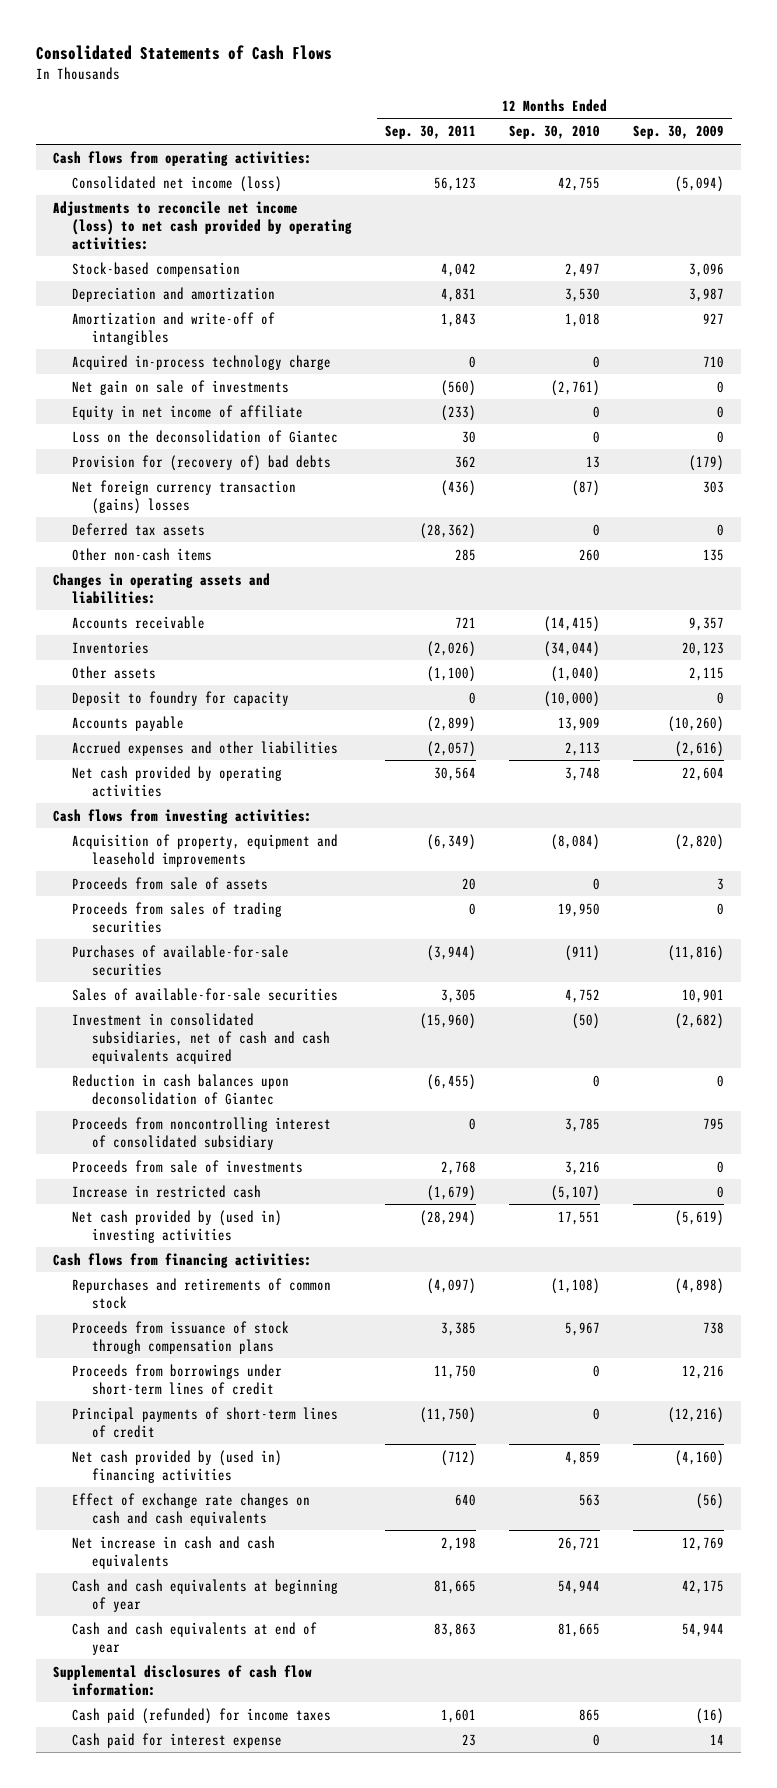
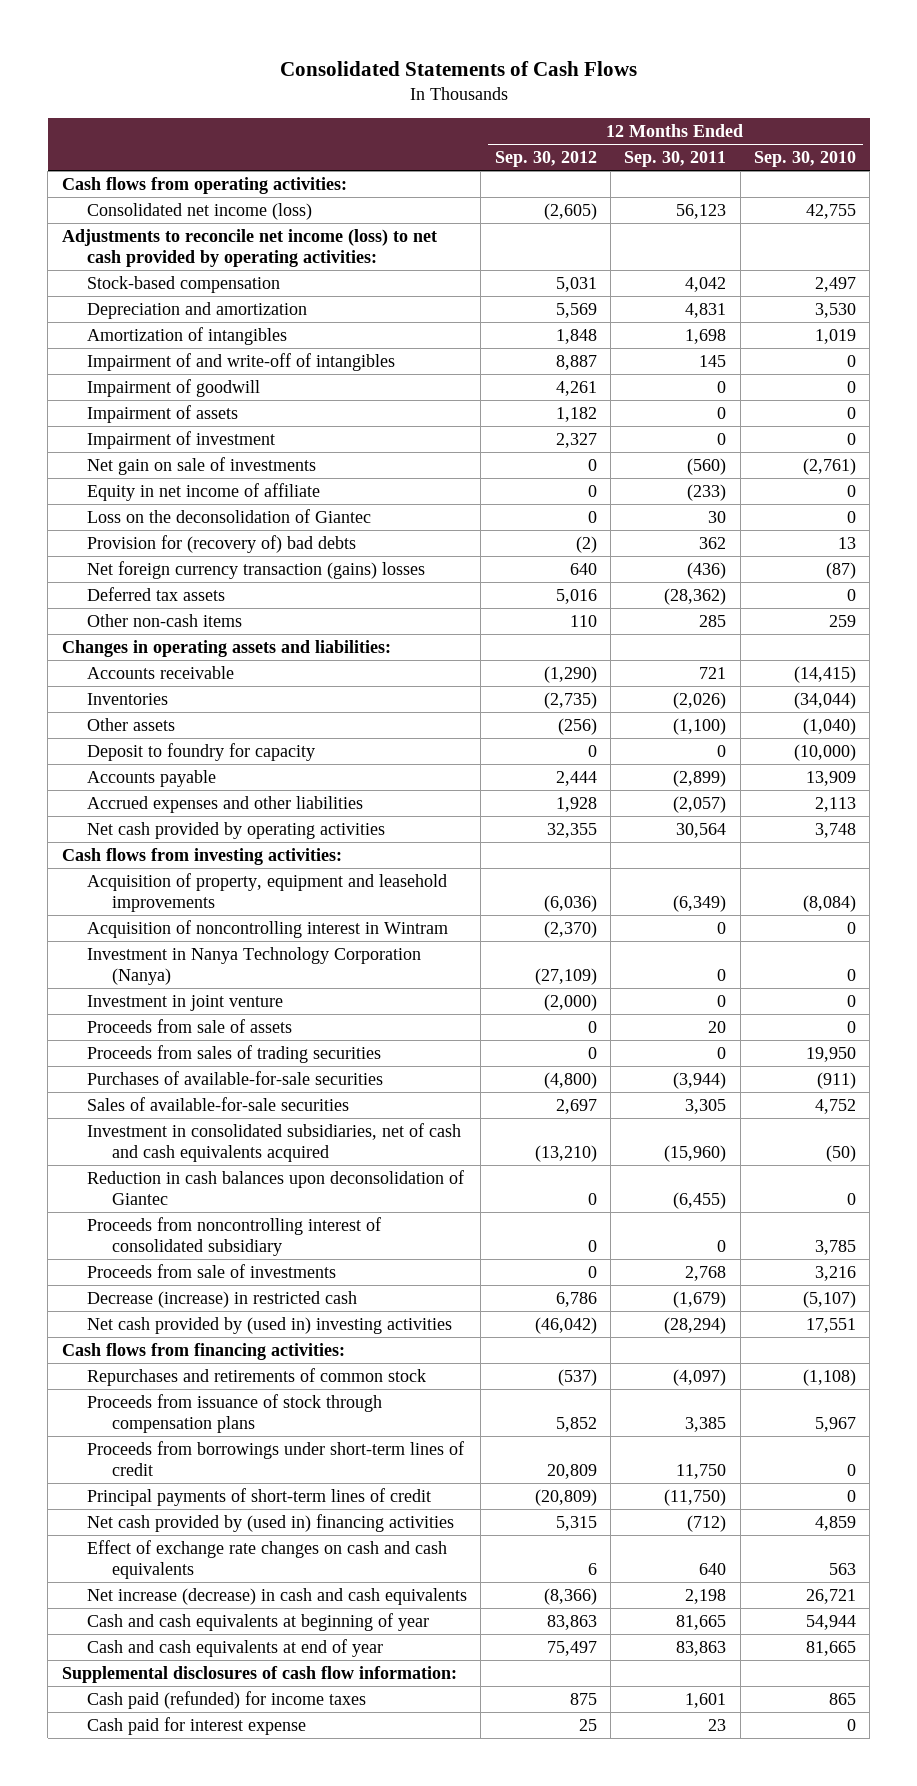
- | 12 Months Ended Sep. 30, 2011 | 12 Months Ended Sep. 30, 2010 | 12 Months Ended Sep. 30, 2009
+ | 12 Months Ended Sep. 30, 2012 | 12 Months Ended Sep. 30, 2011 | 12 Months Ended Sep. 30, 2010
- Amortization and write-off of intangibles | 1,843 | 1,018 | 927
- Acquired in-process technology charge | 0 | 0 | 710
+ Amortization of intangibles | 1,848 | 1,698 | 1,019
+ Impairment of and write-off of intangibles | 8,887 | 145 | 0
+ Impairment of goodwill | 4,261 | 0 | 0
+ Impairment of assets | 1,182 | 0 | 0
+ Impairment of investment | 2,327 | 0 | 0
- Other non-cash items | 285 | 260 | 135
+ Other non-cash items | 110 | 285 | 259
+ Acquisition of noncontrolling interest in Wintram | (2,370) | 0 | 0
+ Investment in Nanya Technology Corporation (Nanya) | (27,109) | 0 | 0
+ Investment in joint venture | (2,000) | 0 | 0
- Increase in restricted cash | (1,679) | (5,107) | 0
+ Decrease (increase) in restricted cash | 6,786 | (1,679) | (5,107)
- Net increase in cash and cash equivalents | 2,198 | 26,721 | 12,769
+ Net increase (decrease) in cash and cash equivalents | (8,366) | 2,198 | 26,721

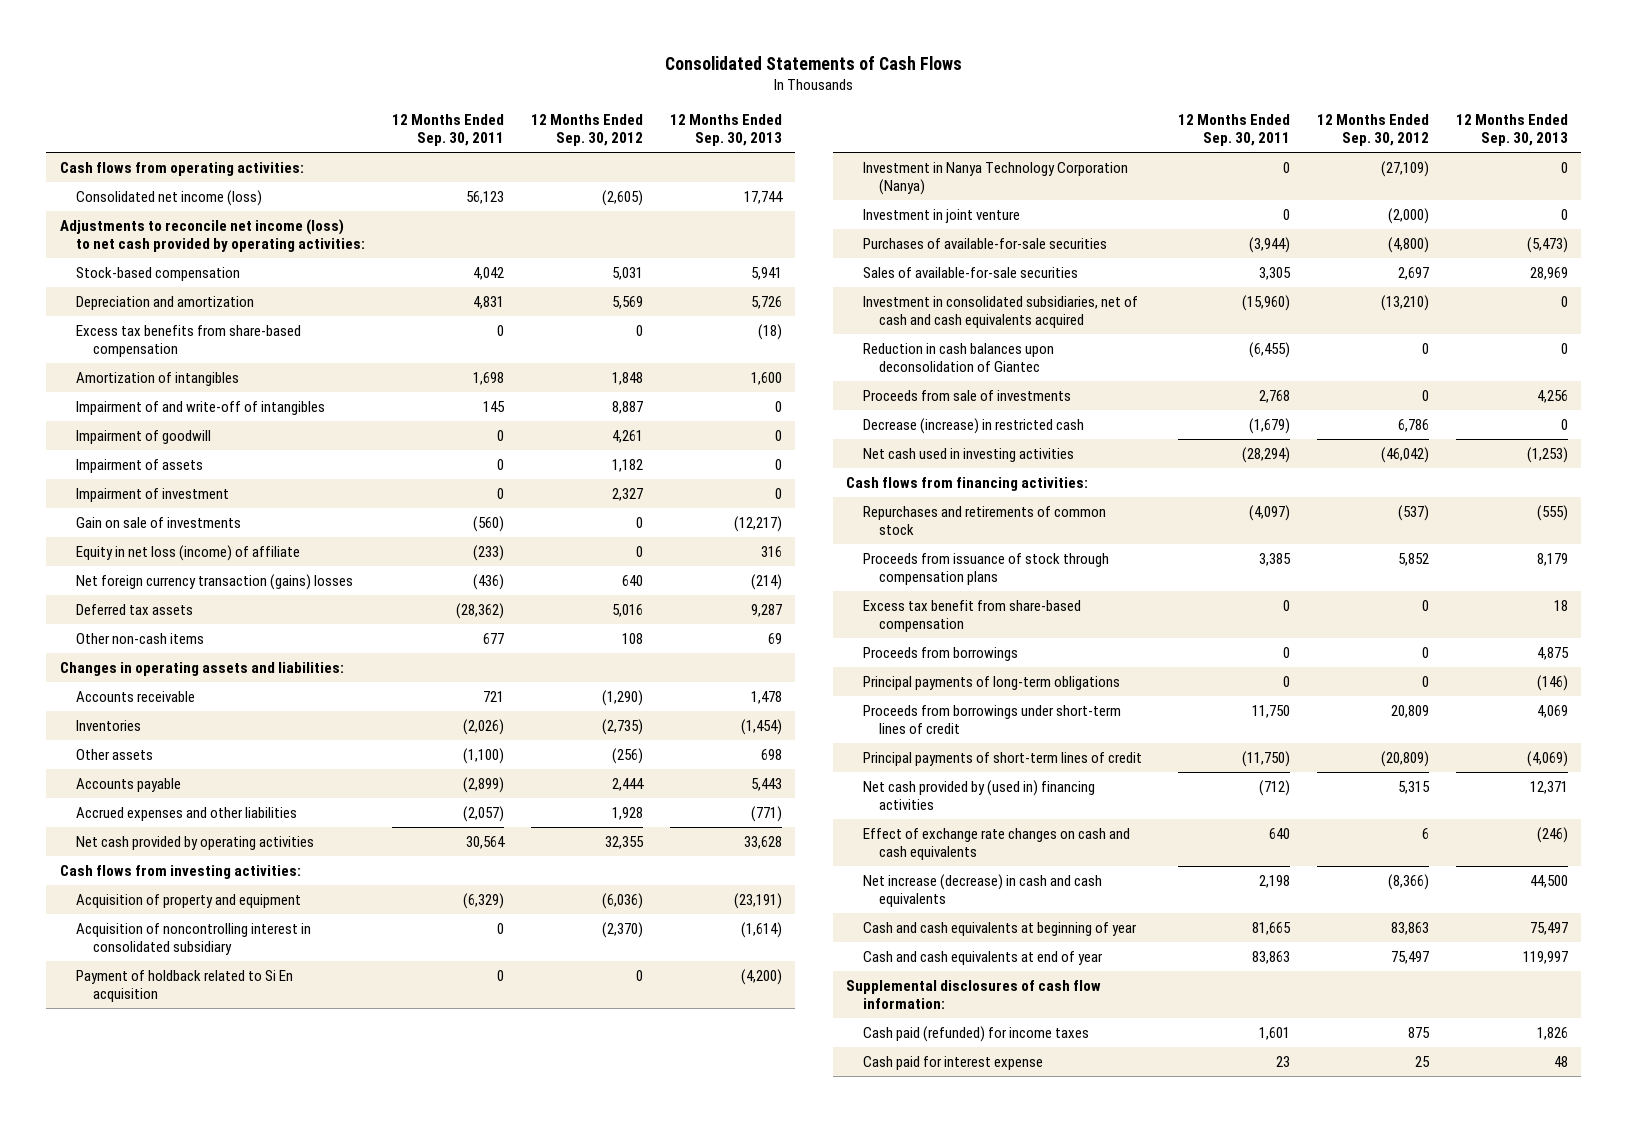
- | 12 Months Ended Sep. 30, 2012 | 12 Months Ended Sep. 30, 2011 | 12 Months Ended Sep. 30, 2010
+ | 12 Months Ended Sep. 30, 2011 | 12 Months Ended Sep. 30, 2012 | 12 Months Ended Sep. 30, 2013
+ Excess tax benefits from share-based compensation | 0 | 0 | (18)
- Net gain on sale of investments | 0 | (560) | (2,761)
- Equity in net income of affiliate | 0 | (233) | 0
- Loss on the deconsolidation of Giantec | 0 | 30 | 0
- Provision for (recovery of) bad debts | (2) | 362 | 13
+ Gain on sale of investments | (560) | 0 | (12,217)
+ Equity in net loss (income) of affiliate | (233) | 0 | 316
- Other non-cash items | 110 | 285 | 259
+ Other non-cash items | 677 | 108 | 69
- Deposit to foundry for capacity | 0 | 0 | (10,000)
- Acquisition of property, equipment and leasehold improvements | (6,036) | (6,349) | (8,084)
- Acquisition of noncontrolling interest in Wintram | (2,370) | 0 | 0
+ Acquisition of property and equipment | (6,329) | (6,036) | (23,191)
+ Acquisition of noncontrolling interest in consolidated subsidiary | 0 | (2,370) | (1,614)
+ Payment of holdback related to Si En acquisition | 0 | 0 | (4,200)
- Proceeds from sale of assets | 0 | 20 | 0
- Proceeds from sales of trading securities | 0 | 0 | 19,950
- Proceeds from noncontrolling interest of consolidated subsidiary | 0 | 0 | 3,785
- Net cash provided by (used in) investing activities | (46,042) | (28,294) | 17,551
+ Net cash used in investing activities | (28,294) | (46,042) | (1,253)
+ Excess tax benefit from share-based compensation | 0 | 0 | 18
+ Proceeds from borrowings | 0 | 0 | 4,875
+ Principal payments of long-term obligations | 0 | 0 | (146)

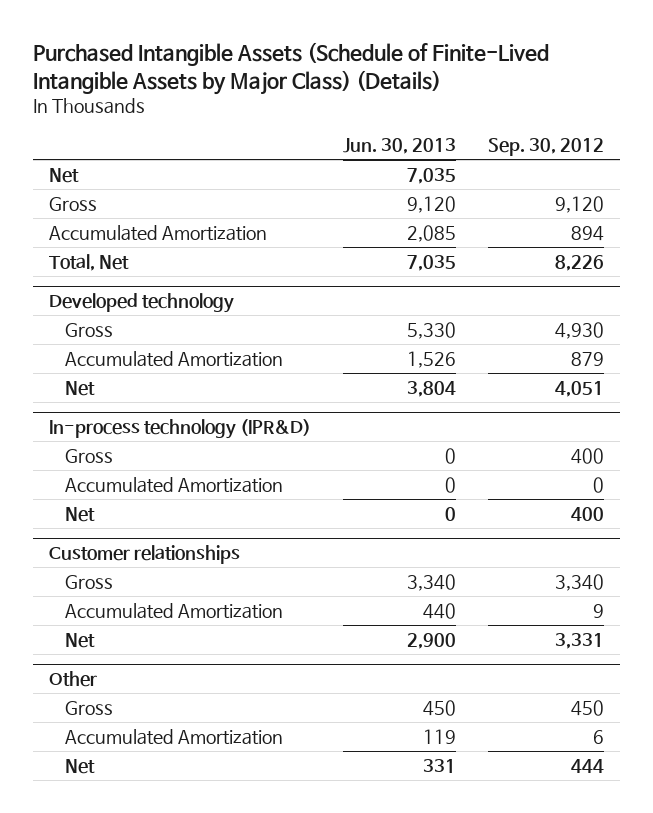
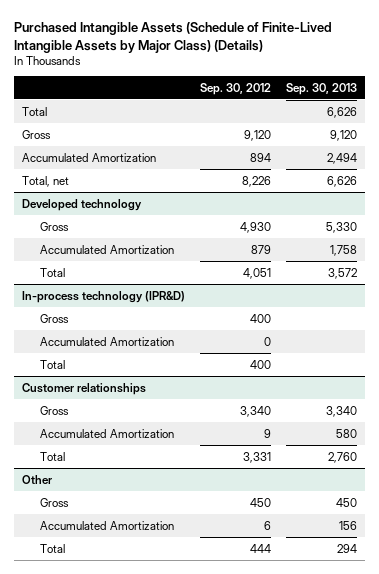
- | Jun. 30, 2013 | Sep. 30, 2012
+ | Sep. 30, 2012 | Sep. 30, 2013
- Net | 7,035 |
+ Total | | 6,626
- Total, Net | 7,035 | 8,226
+ Total, net | 8,226 | 6,626
@ Developed technology
- Net | 3,804 | 4,051
+ Total | 4,051 | 3,572
@ In-process technology (IPR&D)
- Net | 0 | 400
+ Total | 400 |
@ Customer relationships
- Net | 2,900 | 3,331
+ Total | 3,331 | 2,760
@ Other
- Net | 331 | 444
+ Total | 444 | 294

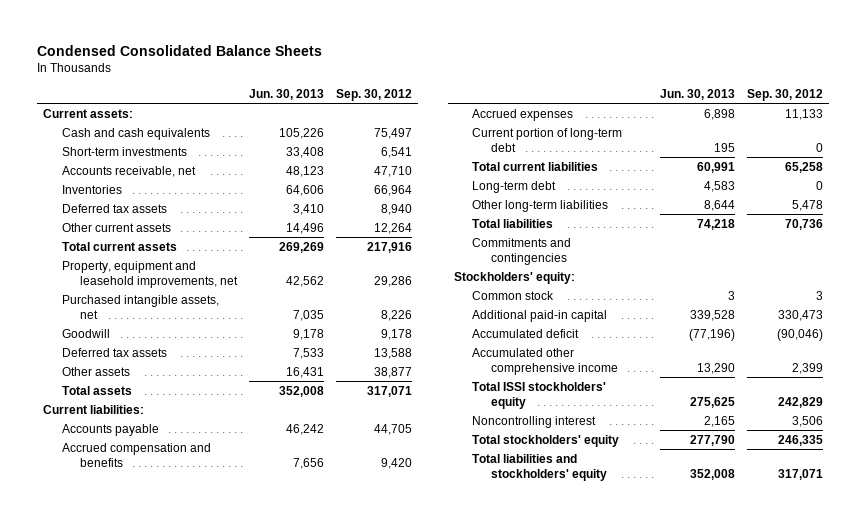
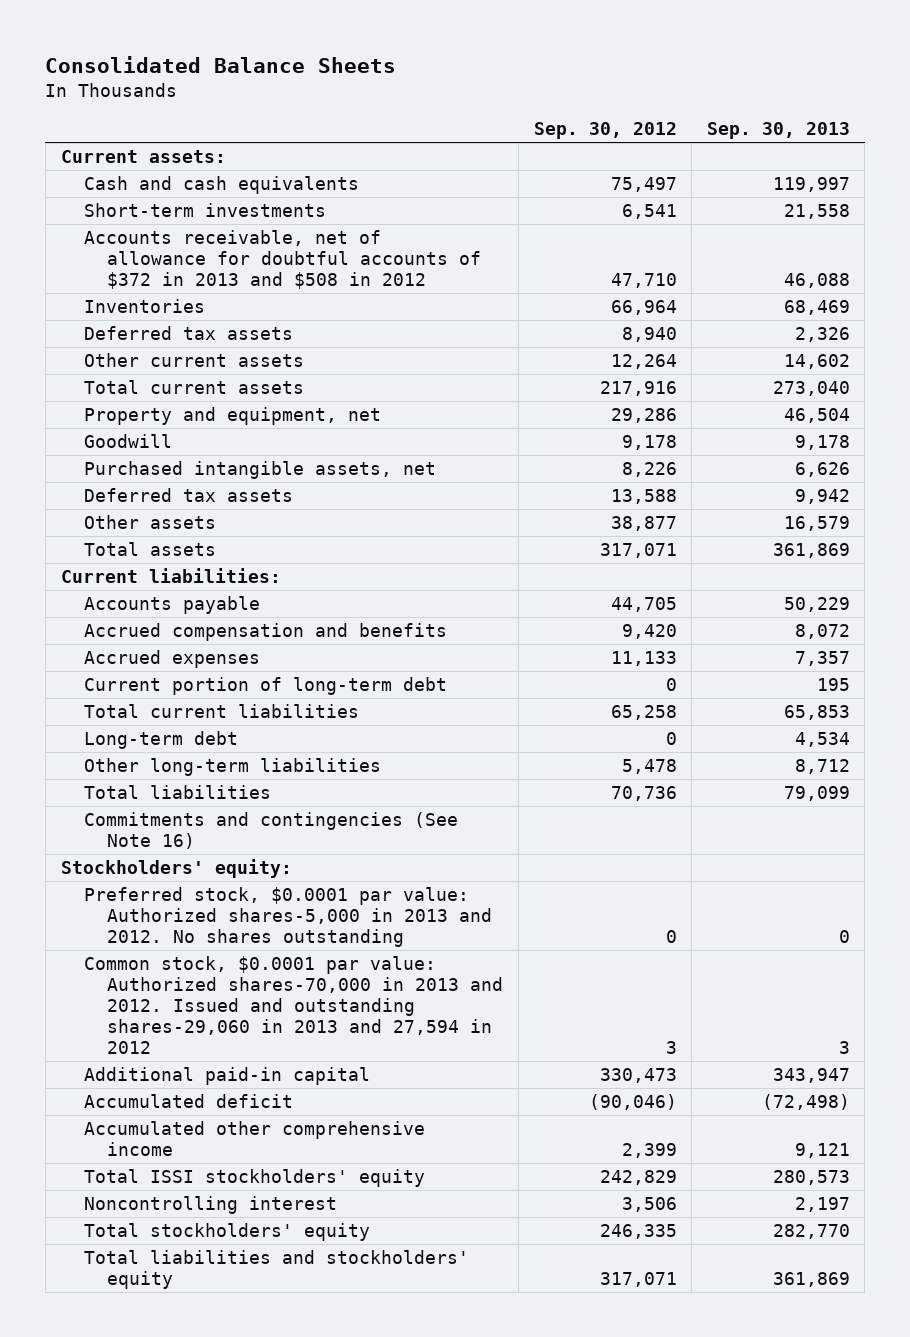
- Condensed Consolidated Balance Sheets
+ Consolidated Balance Sheets
- | Jun. 30, 2013 | Sep. 30, 2012
+ | Sep. 30, 2012 | Sep. 30, 2013
- Accounts receivable, net | 48,123 | 47,710
+ Accounts receivable, net of allowance for doubtful accounts of $372 in 2013 and $508 in 2012 | 47,710 | 46,088
- Property, equipment and leasehold improvements, net | 42,562 | 29,286
+ Property and equipment, net | 29,286 | 46,504
moved down: Purchased intangible assets, net | 8,226 | 6,626
- Commitments and contingencies
+ Commitments and contingencies (See Note 16)
- Common stock | 3 | 3
+ Preferred stock, $0.0001 par value: Authorized shares-5,000 in 2013 and 2012. No shares outstanding | 0 | 0
+ Common stock, $0.0001 par value: Authorized shares-70,000 in 2013 and 2012. Issued and outstanding shares-29,060 in 2013 and 27,594 in 2012 | 3 | 3

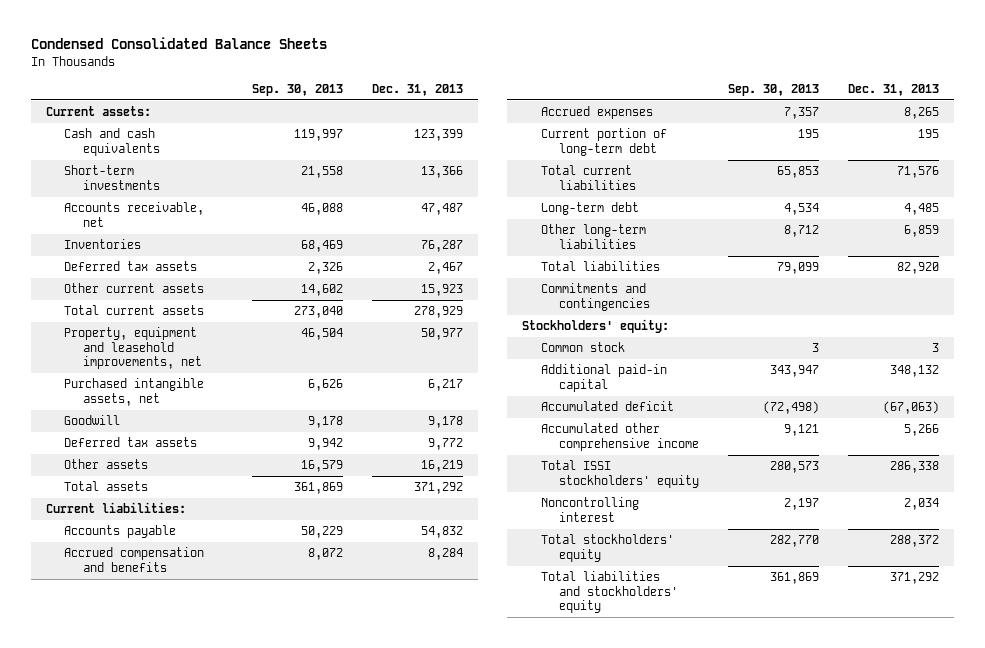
- Consolidated Balance Sheets
+ Condensed Consolidated Balance Sheets
- | Sep. 30, 2012 | Sep. 30, 2013
+ | Sep. 30, 2013 | Dec. 31, 2013
- Accounts receivable, net of allowance for doubtful accounts of $372 in 2013 and $508 in 2012 | 47,710 | 46,088
+ Accounts receivable, net | 46,088 | 47,487
- Property and equipment, net | 29,286 | 46,504
+ Property, equipment and leasehold improvements, net | 46,504 | 50,977
moved down: Goodwill | 9,178 | 9,178
- Commitments and contingencies (See Note 16)
+ Commitments and contingencies
- Preferred stock, $0.0001 par value: Authorized shares-5,000 in 2013 and 2012. No shares outstanding | 0 | 0
- Common stock, $0.0001 par value: Authorized shares-70,000 in 2013 and 2012. Issued and outstanding shares-29,060 in 2013 and 27,594 in 2012 | 3 | 3
+ Common stock | 3 | 3

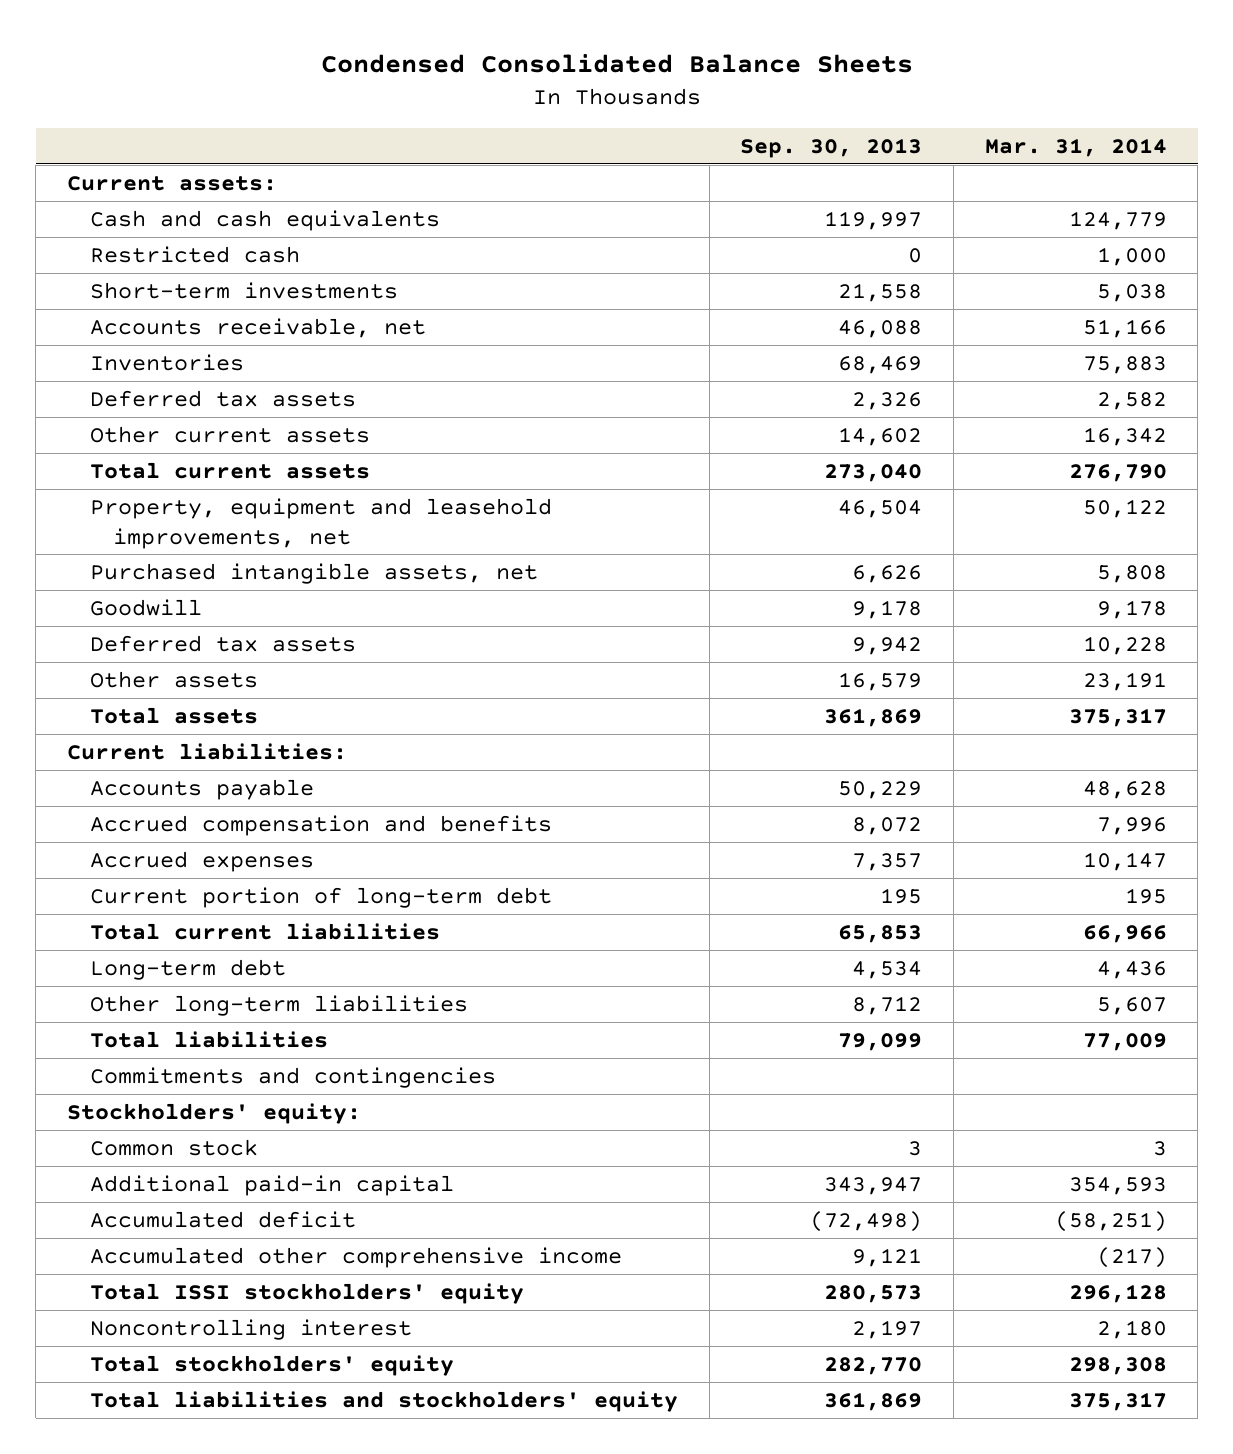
- | Sep. 30, 2013 | Dec. 31, 2013
+ | Sep. 30, 2013 | Mar. 31, 2014
+ Restricted cash | 0 | 1,000

